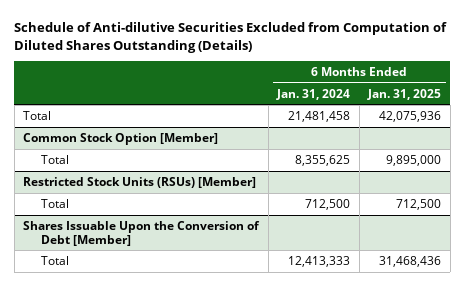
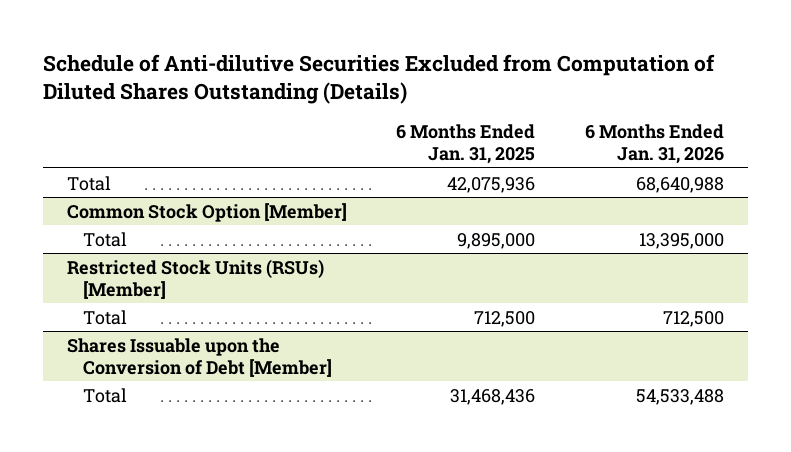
- | 6 Months Ended Jan. 31, 2024 | 6 Months Ended Jan. 31, 2025
+ | 6 Months Ended Jan. 31, 2025 | 6 Months Ended Jan. 31, 2026
- Shares Issuable Upon the Conversion of Debt [Member]
+ Shares Issuable upon the Conversion of Debt [Member]

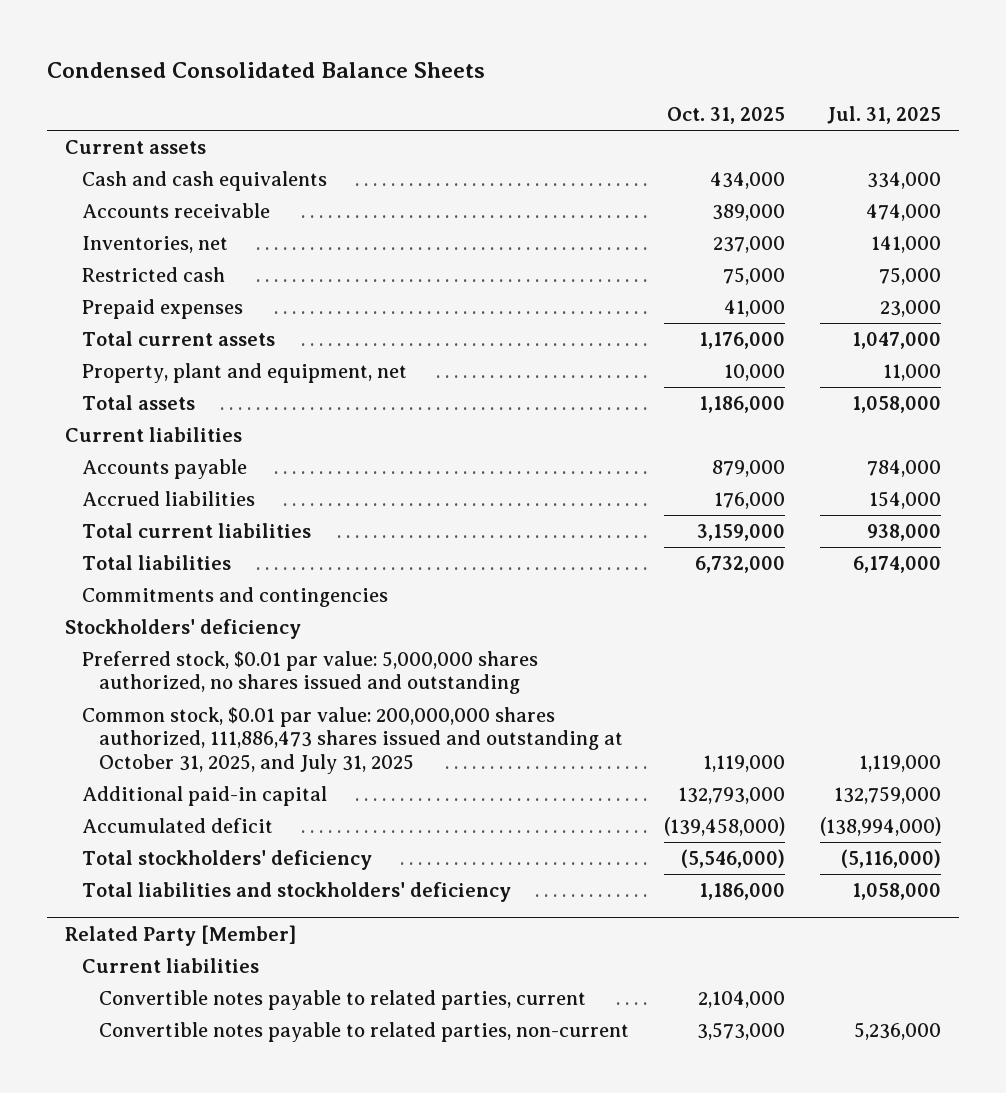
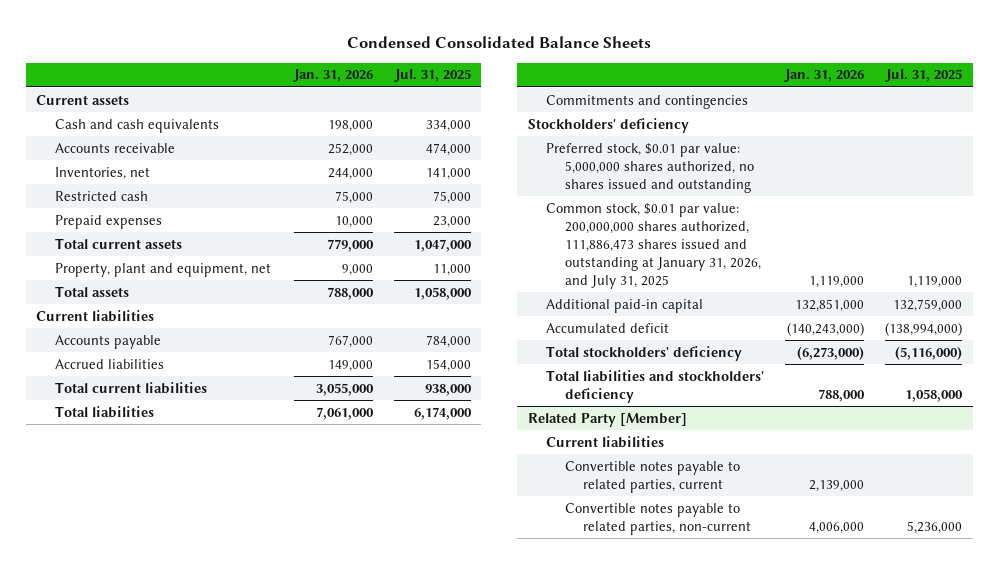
- | Oct. 31, 2025 | Jul. 31, 2025
+ | Jan. 31, 2026 | Jul. 31, 2025
- Common stock, $0.01 par value: 200,000,000 shares authorized, 111,886,473 shares issued and outstanding at October 31, 2025, and July 31, 2025 | 1,119,000 | 1,119,000
+ Common stock, $0.01 par value: 200,000,000 shares authorized, 111,886,473 shares issued and outstanding at January 31, 2026, and July 31, 2025 | 1,119,000 | 1,119,000

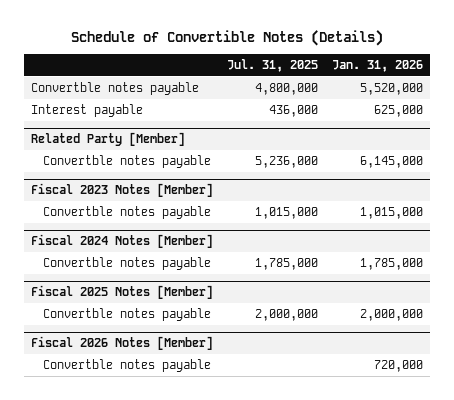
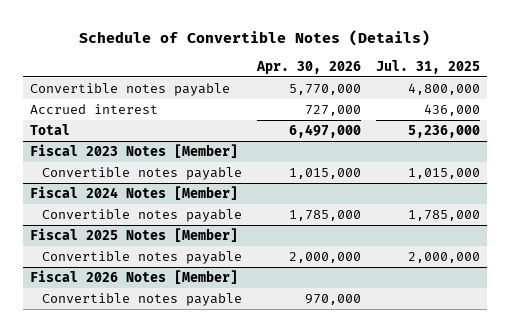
- | Jul. 31, 2025 | Jan. 31, 2026
+ | Apr. 30, 2026 | Jul. 31, 2025
- Convertble notes payable | 4,800,000 | 5,520,000
- Interest payable | 436,000 | 625,000
- Related Party [Member]
- Convertble notes payable | 5,236,000 | 6,145,000
+ Convertible notes payable | 5,770,000 | 4,800,000
+ Accrued interest | 727,000 | 436,000
+ Total | 6,497,000 | 5,236,000
@ Fiscal 2023 Notes [Member]
- Convertble notes payable | 1,015,000 | 1,015,000
+ Convertible notes payable | 1,015,000 | 1,015,000
@ Fiscal 2024 Notes [Member]
- Convertble notes payable | 1,785,000 | 1,785,000
+ Convertible notes payable | 1,785,000 | 1,785,000
@ Fiscal 2025 Notes [Member]
- Convertble notes payable | 2,000,000 | 2,000,000
+ Convertible notes payable | 2,000,000 | 2,000,000
@ Fiscal 2026 Notes [Member]
- Convertble notes payable | | 720,000
+ Convertible notes payable | 970,000 |

